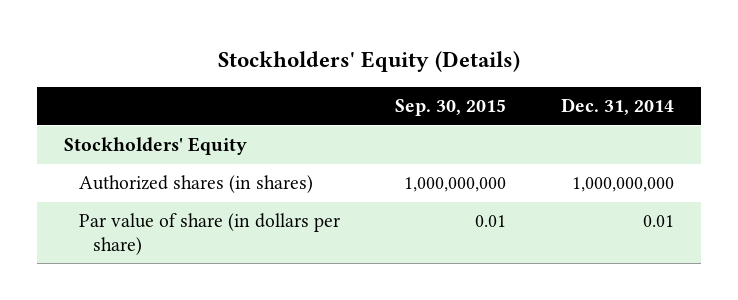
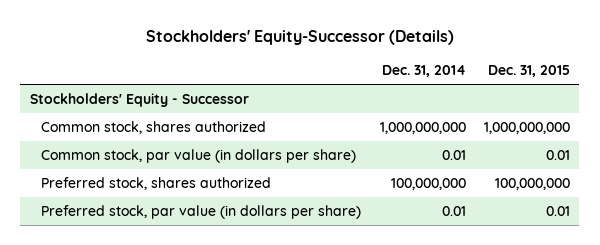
- Stockholders' Equity (Details)
+ Stockholders' Equity-Successor (Details)
- | Sep. 30, 2015 | Dec. 31, 2014
+ | Dec. 31, 2014 | Dec. 31, 2015
- Stockholders' Equity
- Authorized shares (in shares) | 1,000,000,000 | 1,000,000,000
- Par value of share (in dollars per share) | 0.01 | 0.01
+ Stockholders' Equity - Successor
+ Common stock, shares authorized | 1,000,000,000 | 1,000,000,000
+ Common stock, par value (in dollars per share) | 0.01 | 0.01
+ Preferred stock, shares authorized | 100,000,000 | 100,000,000
+ Preferred stock, par value (in dollars per share) | 0.01 | 0.01

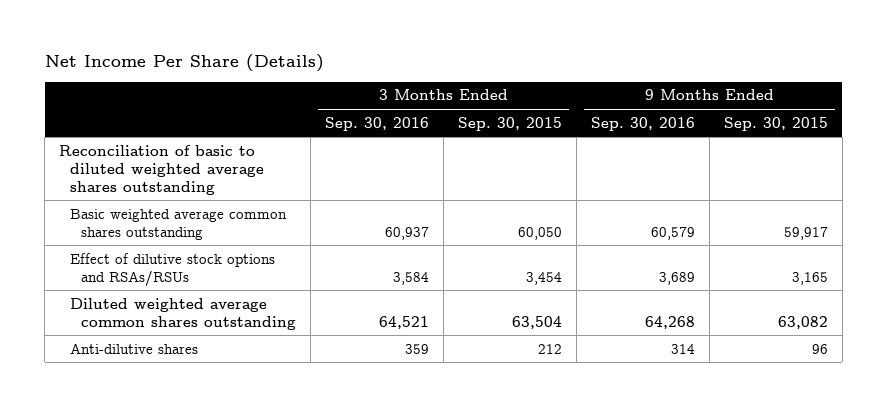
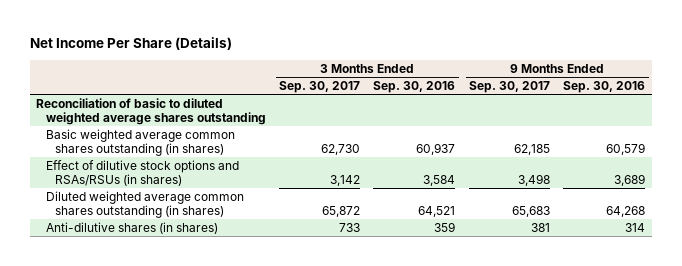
- | 3 Months Ended Sep. 30, 2016 | 3 Months Ended Sep. 30, 2015 | 9 Months Ended Sep. 30, 2016 | 9 Months Ended Sep. 30, 2015
+ | 3 Months Ended Sep. 30, 2017 | 3 Months Ended Sep. 30, 2016 | 9 Months Ended Sep. 30, 2017 | 9 Months Ended Sep. 30, 2016
- Basic weighted average common shares outstanding | 60,937 | 60,050 | 60,579 | 59,917
- Effect of dilutive stock options and RSAs/RSUs | 3,584 | 3,454 | 3,689 | 3,165
- Diluted weighted average common shares outstanding | 64,521 | 63,504 | 64,268 | 63,082
- Anti-dilutive shares | 359 | 212 | 314 | 96
+ Basic weighted average common shares outstanding (in shares) | 62,730 | 60,937 | 62,185 | 60,579
+ Effect of dilutive stock options and RSAs/RSUs (in shares) | 3,142 | 3,584 | 3,498 | 3,689
+ Diluted weighted average common shares outstanding (in shares) | 65,872 | 64,521 | 65,683 | 64,268
+ Anti-dilutive shares (in shares) | 733 | 359 | 381 | 314

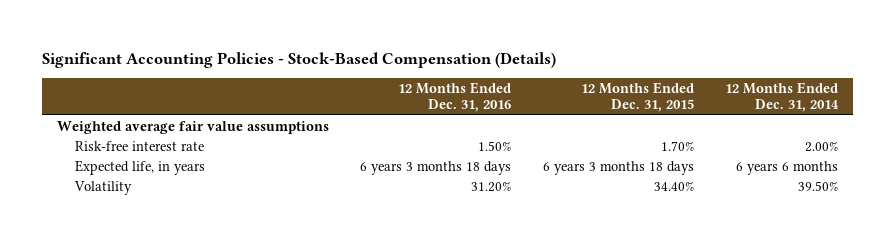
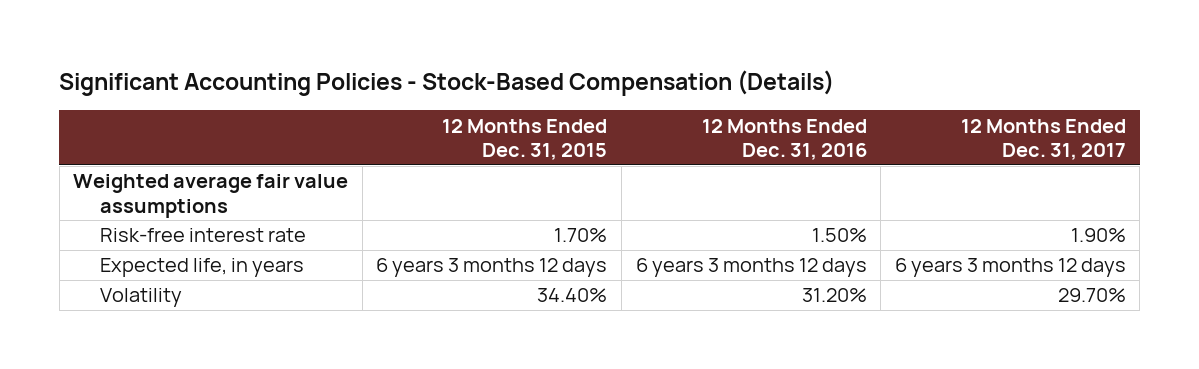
- | 12 Months Ended Dec. 31, 2016 | 12 Months Ended Dec. 31, 2015 | 12 Months Ended Dec. 31, 2014
+ | 12 Months Ended Dec. 31, 2015 | 12 Months Ended Dec. 31, 2016 | 12 Months Ended Dec. 31, 2017
- Expected life, in years | 6 years 3 months 18 days | 6 years 3 months 18 days | 6 years 6 months
+ Expected life, in years | 6 years 3 months 12 days | 6 years 3 months 12 days | 6 years 3 months 12 days

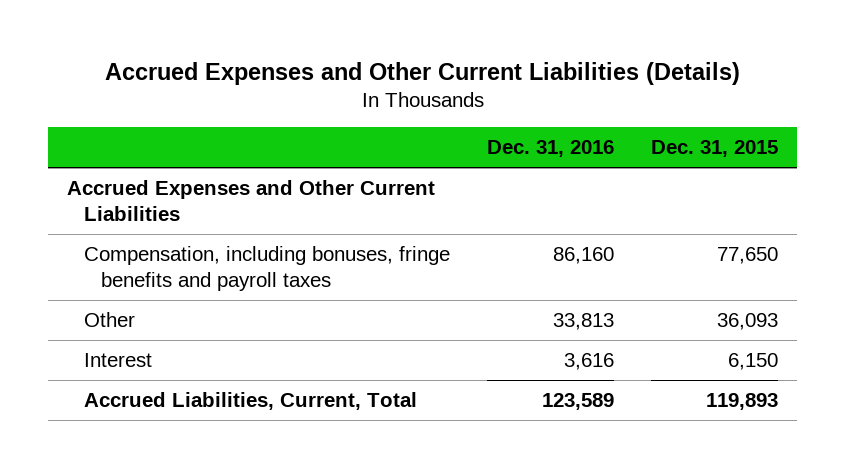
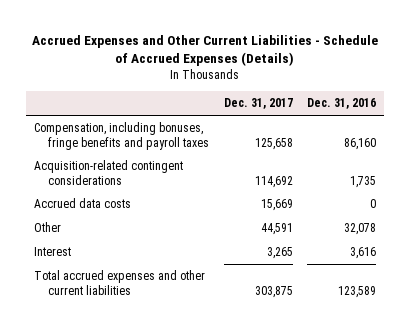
- Accrued Expenses and Other Current Liabilities (Details)
+ Accrued Expenses and Other Current Liabilities - Schedule of Accrued Expenses (Details)
- | Dec. 31, 2016 | Dec. 31, 2015
+ | Dec. 31, 2017 | Dec. 31, 2016
- Accrued Expenses and Other Current Liabilities
- Other | 33,813 | 36,093
+ Acquisition-related contingent considerations | 114,692 | 1,735
+ Accrued data costs | 15,669 | 0
+ Other | 44,591 | 32,078
- Accrued Liabilities, Current, Total | 123,589 | 119,893
+ Total accrued expenses and other current liabilities | 303,875 | 123,589

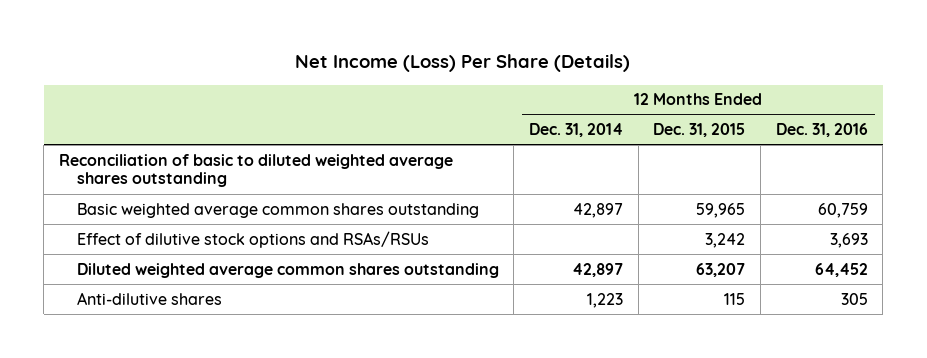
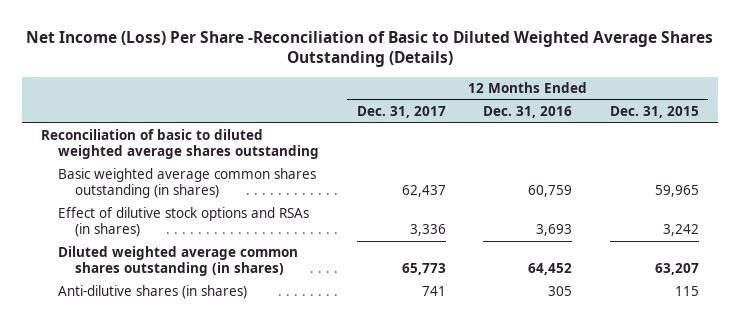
- Net Income (Loss) Per Share (Details)
+ Net Income (Loss) Per Share -Reconciliation of Basic to Diluted Weighted Average Shares Outstanding (Details)
- | 12 Months Ended Dec. 31, 2014 | 12 Months Ended Dec. 31, 2015 | 12 Months Ended Dec. 31, 2016
+ | 12 Months Ended Dec. 31, 2017 | 12 Months Ended Dec. 31, 2016 | 12 Months Ended Dec. 31, 2015
- Basic weighted average common shares outstanding | 42,897 | 59,965 | 60,759
- Effect of dilutive stock options and RSAs/RSUs | | 3,242 | 3,693
- Diluted weighted average common shares outstanding | 42,897 | 63,207 | 64,452
- Anti-dilutive shares | 1,223 | 115 | 305
+ Basic weighted average common shares outstanding (in shares) | 62,437 | 60,759 | 59,965
+ Effect of dilutive stock options and RSAs (in shares) | 3,336 | 3,693 | 3,242
+ Diluted weighted average common shares outstanding (in shares) | 65,773 | 64,452 | 63,207
+ Anti-dilutive shares (in shares) | 741 | 305 | 115

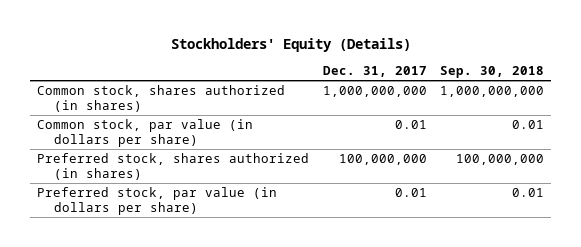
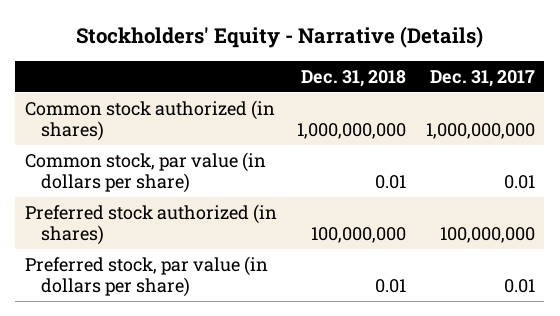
- Stockholders' Equity (Details)
+ Stockholders' Equity - Narrative (Details)
- | Dec. 31, 2017 | Sep. 30, 2018
+ | Dec. 31, 2018 | Dec. 31, 2017
- Common stock, shares authorized (in shares) | 1,000,000,000 | 1,000,000,000
+ Common stock authorized (in shares) | 1,000,000,000 | 1,000,000,000
- Preferred stock, shares authorized (in shares) | 100,000,000 | 100,000,000
+ Preferred stock authorized (in shares) | 100,000,000 | 100,000,000

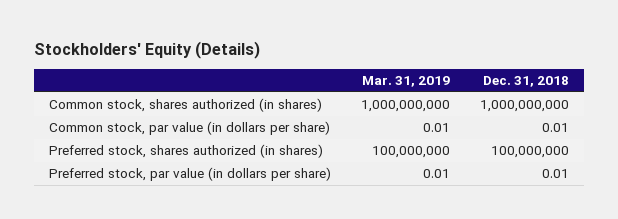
- Stockholders' Equity - Narrative (Details)
+ Stockholders' Equity (Details)
- | Dec. 31, 2018 | Dec. 31, 2017
+ | Mar. 31, 2019 | Dec. 31, 2018
- Common stock authorized (in shares) | 1,000,000,000 | 1,000,000,000
+ Common stock, shares authorized (in shares) | 1,000,000,000 | 1,000,000,000
- Preferred stock authorized (in shares) | 100,000,000 | 100,000,000
+ Preferred stock, shares authorized (in shares) | 100,000,000 | 100,000,000

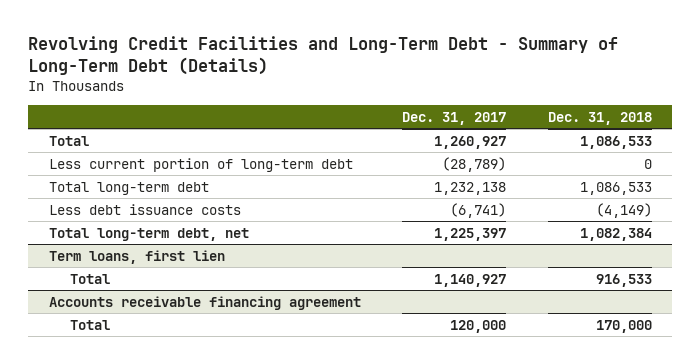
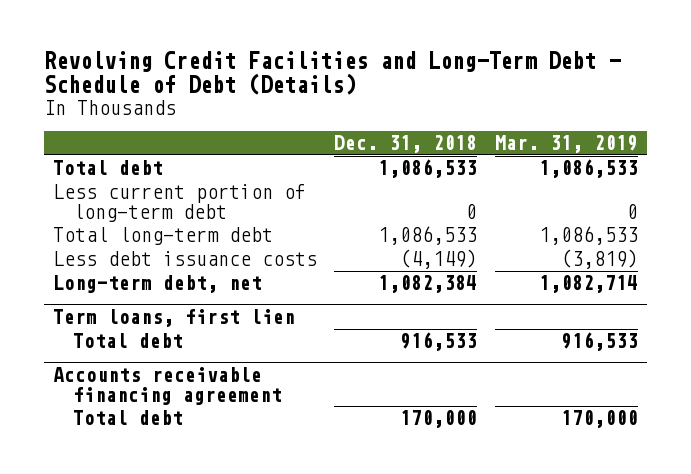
- Revolving Credit Facilities and Long-Term Debt - Summary of Long-Term Debt (Details)
+ Revolving Credit Facilities and Long-Term Debt - Schedule of Debt (Details)
- | Dec. 31, 2017 | Dec. 31, 2018
+ | Dec. 31, 2018 | Mar. 31, 2019
- Total | 1,260,927 | 1,086,533
+ Total debt | 1,086,533 | 1,086,533
- Total long-term debt, net | 1,225,397 | 1,082,384
+ Long-term debt, net | 1,082,384 | 1,082,714
@ Term loans, first lien
- Total | 1,140,927 | 916,533
+ Total debt | 916,533 | 916,533
@ Accounts receivable financing agreement
- Total | 120,000 | 170,000
+ Total debt | 170,000 | 170,000

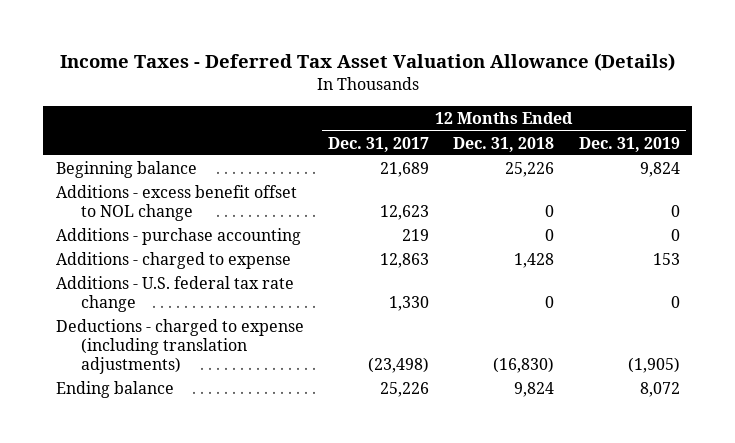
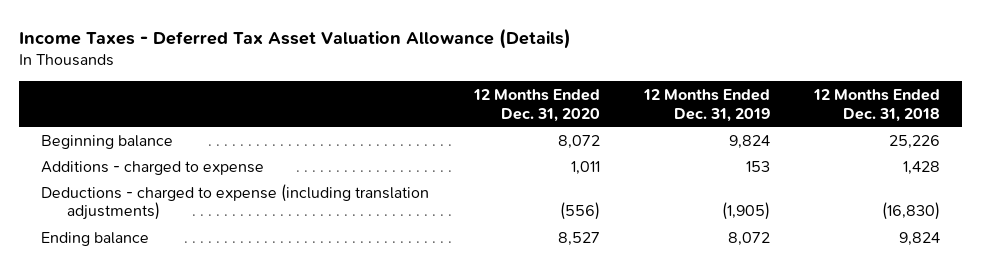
- | 12 Months Ended Dec. 31, 2017 | 12 Months Ended Dec. 31, 2018 | 12 Months Ended Dec. 31, 2019
+ | 12 Months Ended Dec. 31, 2020 | 12 Months Ended Dec. 31, 2019 | 12 Months Ended Dec. 31, 2018
- Additions - excess benefit offset to NOL change | 12,623 | 0 | 0
- Additions - purchase accounting | 219 | 0 | 0
- Additions - U.S. federal tax rate change | 1,330 | 0 | 0

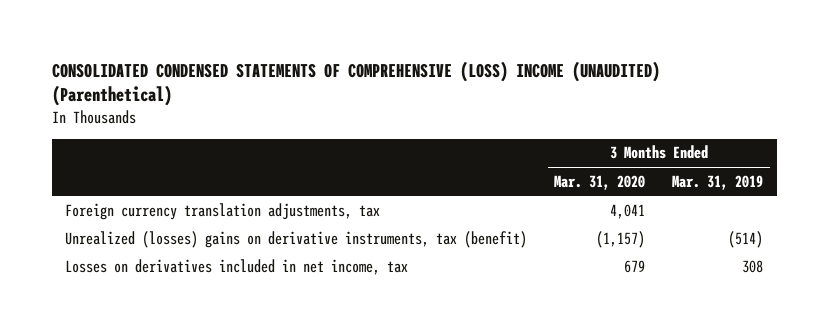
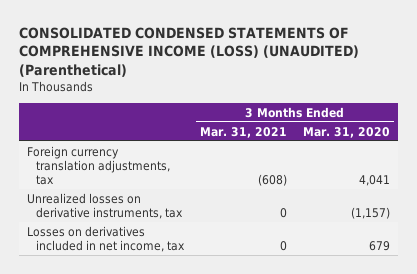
- CONSOLIDATED CONDENSED STATEMENTS OF COMPREHENSIVE (LOSS) INCOME (UNAUDITED) (Parenthetical)
+ CONSOLIDATED CONDENSED STATEMENTS OF COMPREHENSIVE INCOME (LOSS) (UNAUDITED) (Parenthetical)
- | 3 Months Ended Mar. 31, 2020 | 3 Months Ended Mar. 31, 2019
+ | 3 Months Ended Mar. 31, 2021 | 3 Months Ended Mar. 31, 2020
- Unrealized (losses) gains on derivative instruments, tax (benefit) | (1,157) | (514)
+ Unrealized losses on derivative instruments, tax | 0 | (1,157)

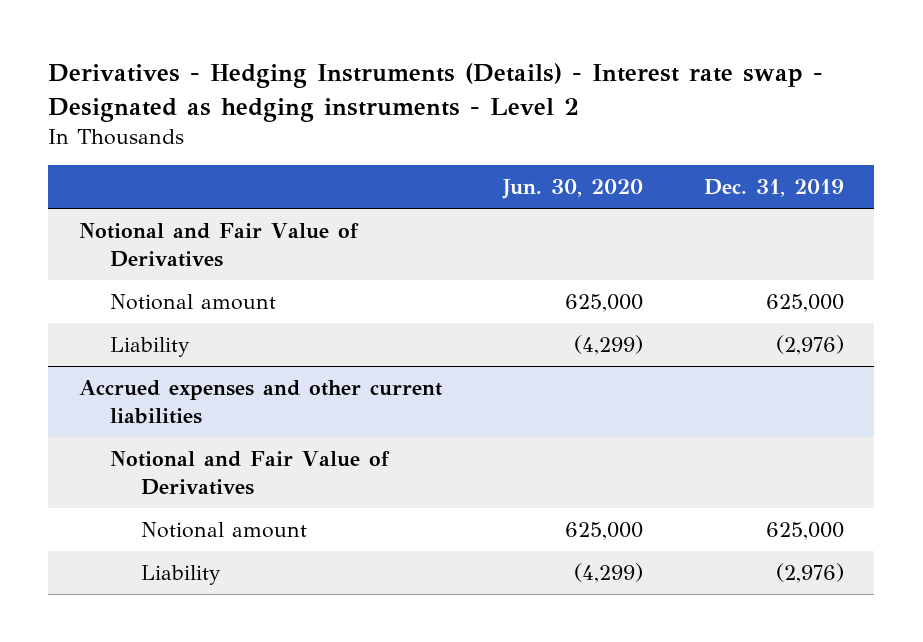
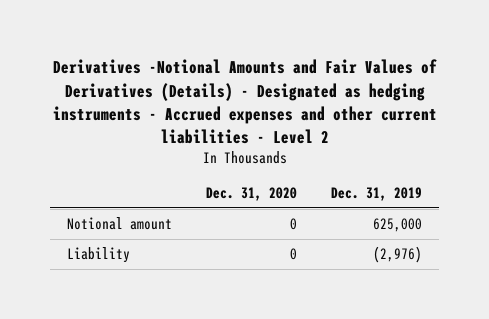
- Derivatives - Hedging Instruments (Details) - Interest rate swap - Designated as hedging instruments - Level 2
+ Derivatives -Notional Amounts and Fair Values of Derivatives (Details) - Designated as hedging instruments - Accrued expenses and other current liabilities - Level 2
- | Jun. 30, 2020 | Dec. 31, 2019
+ | Dec. 31, 2020 | Dec. 31, 2019
- Notional and Fair Value of Derivatives
- Accrued expenses and other current liabilities
- Notional and Fair Value of Derivatives
- Notional amount | 625,000 | 625,000
- Liability | (4,299) | (2,976)

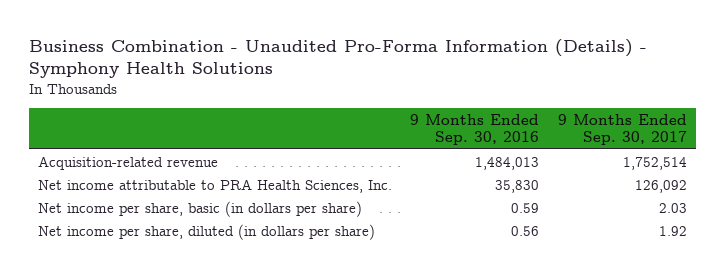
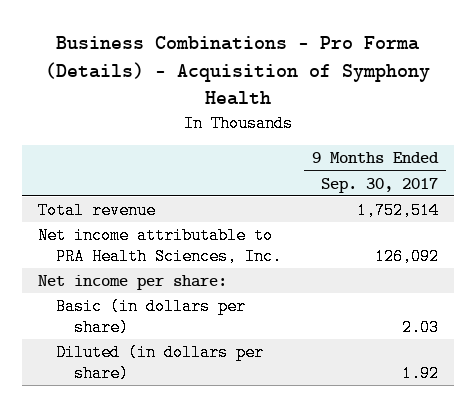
- Business Combination - Unaudited Pro-Forma Information (Details) - Symphony Health Solutions
+ Business Combinations - Pro Forma (Details) - Acquisition of Symphony Health
- | 9 Months Ended Sep. 30, 2016 | 9 Months Ended Sep. 30, 2017
+ | 9 Months Ended Sep. 30, 2017
- Acquisition-related revenue | 1,484,013 | 1,752,514
+ Total revenue | 1,752,514
- Net income per share, basic (in dollars per share) | 0.59 | 2.03
- Net income per share, diluted (in dollars per share) | 0.56 | 1.92
+ Net income per share:
+ Basic (in dollars per share) | 2.03
+ Diluted (in dollars per share) | 1.92

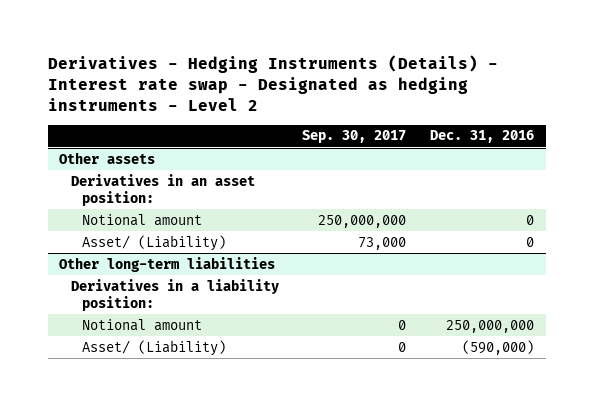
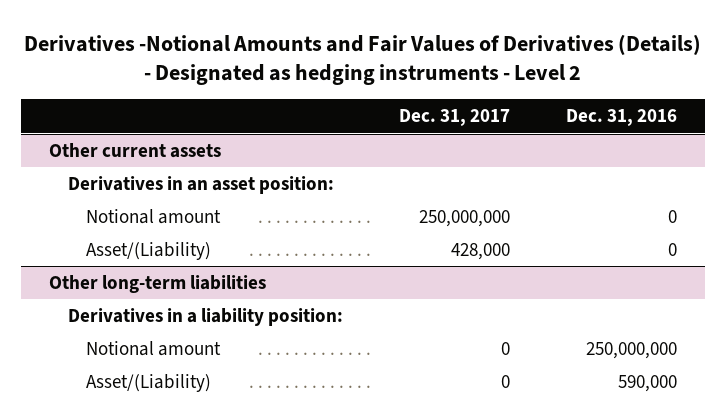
- Derivatives - Hedging Instruments (Details) - Interest rate swap - Designated as hedging instruments - Level 2
+ Derivatives -Notional Amounts and Fair Values of Derivatives (Details) - Designated as hedging instruments - Level 2
- | Sep. 30, 2017 | Dec. 31, 2016
+ | Dec. 31, 2017 | Dec. 31, 2016
- Other assets
+ Other current assets
- Asset/ (Liability) | 73,000 | 0
+ Asset/(Liability) | 428,000 | 0
@ Other long-term liabilities
- Asset/ (Liability) | 0 | (590,000)
+ Asset/(Liability) | 0 | 590,000

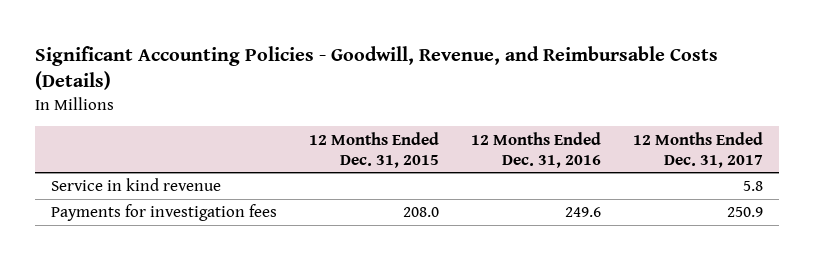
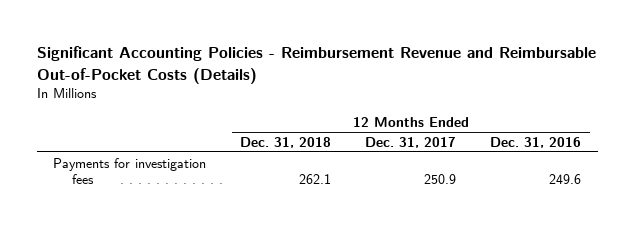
- Significant Accounting Policies - Goodwill, Revenue, and Reimbursable Costs (Details)
+ Significant Accounting Policies - Reimbursement Revenue and Reimbursable Out-of-Pocket Costs (Details)
- | 12 Months Ended Dec. 31, 2015 | 12 Months Ended Dec. 31, 2016 | 12 Months Ended Dec. 31, 2017
+ | 12 Months Ended Dec. 31, 2018 | 12 Months Ended Dec. 31, 2017 | 12 Months Ended Dec. 31, 2016
- Service in kind revenue | | | 5.8

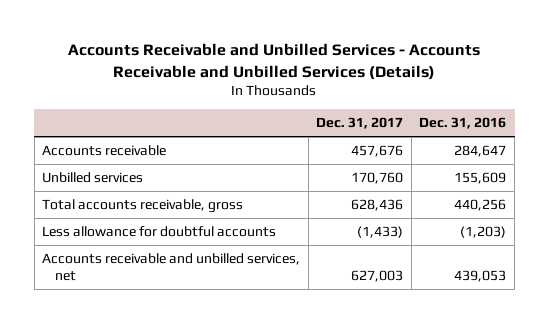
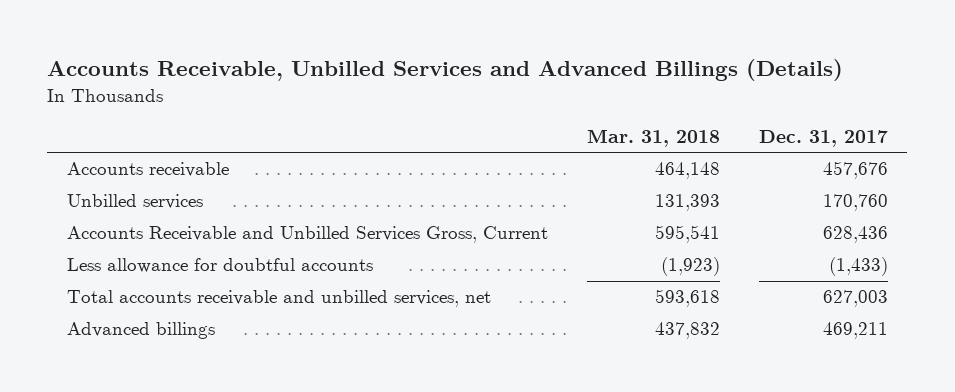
- Accounts Receivable and Unbilled Services - Accounts Receivable and Unbilled Services (Details)
+ Accounts Receivable, Unbilled Services and Advanced Billings (Details)
- | Dec. 31, 2017 | Dec. 31, 2016
+ | Mar. 31, 2018 | Dec. 31, 2017
- Total accounts receivable, gross | 628,436 | 440,256
+ Accounts Receivable and Unbilled Services Gross, Current | 595,541 | 628,436
- Accounts receivable and unbilled services, net | 627,003 | 439,053
+ Total accounts receivable and unbilled services, net | 593,618 | 627,003
+ Advanced billings | 437,832 | 469,211

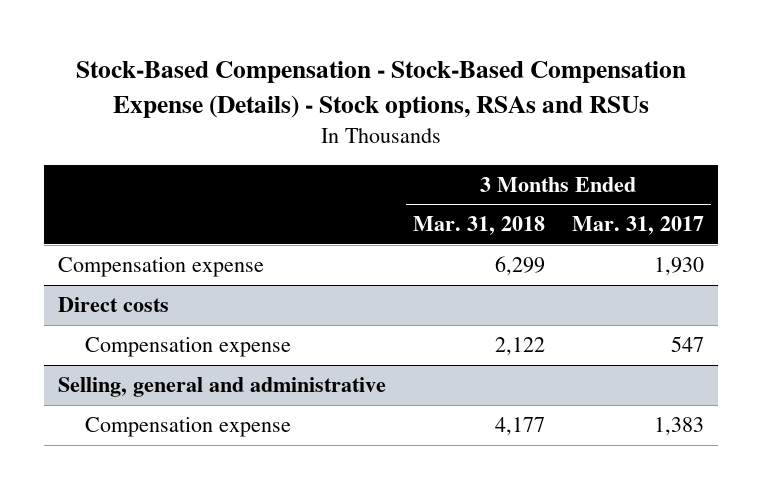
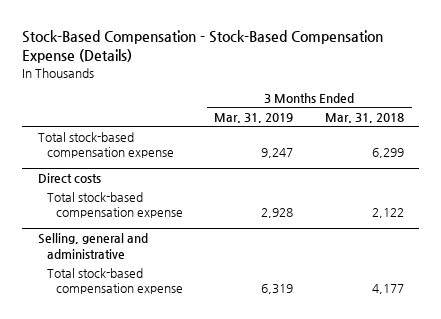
- Stock-Based Compensation - Stock-Based Compensation Expense (Details) - Stock options, RSAs and RSUs
+ Stock-Based Compensation - Stock-Based Compensation Expense (Details)
- | 3 Months Ended Mar. 31, 2018 | 3 Months Ended Mar. 31, 2017
+ | 3 Months Ended Mar. 31, 2019 | 3 Months Ended Mar. 31, 2018
- Compensation expense | 6,299 | 1,930
+ Total stock-based compensation expense | 9,247 | 6,299
@ Direct costs
- Compensation expense | 2,122 | 547
+ Total stock-based compensation expense | 2,928 | 2,122
@ Selling, general and administrative
- Compensation expense | 4,177 | 1,383
+ Total stock-based compensation expense | 6,319 | 4,177

